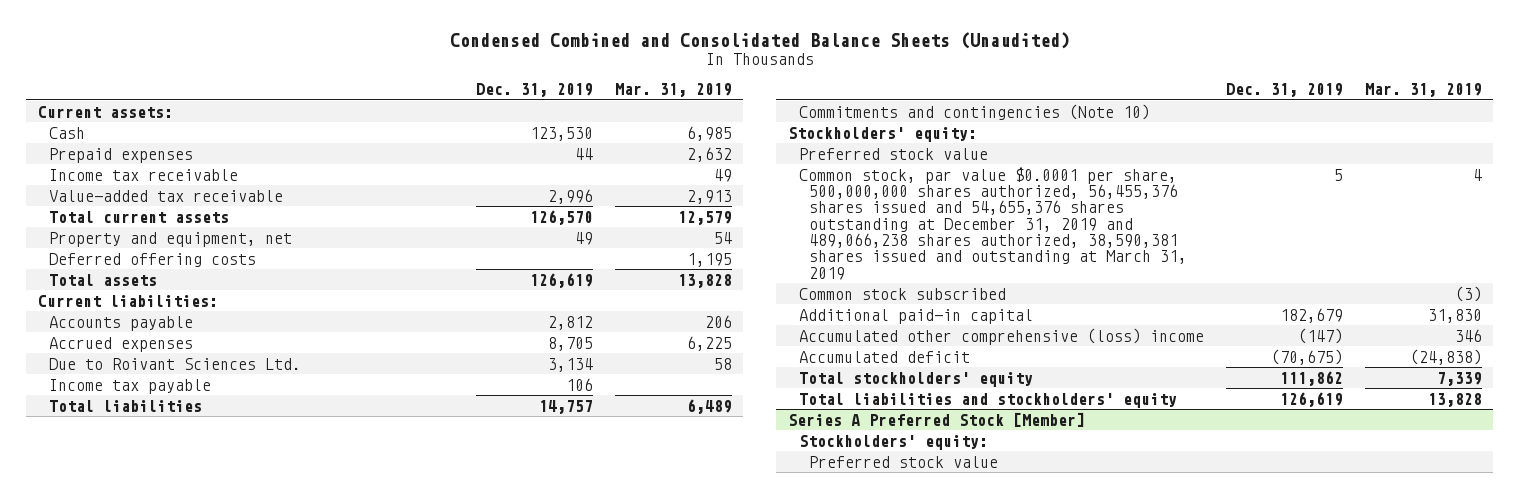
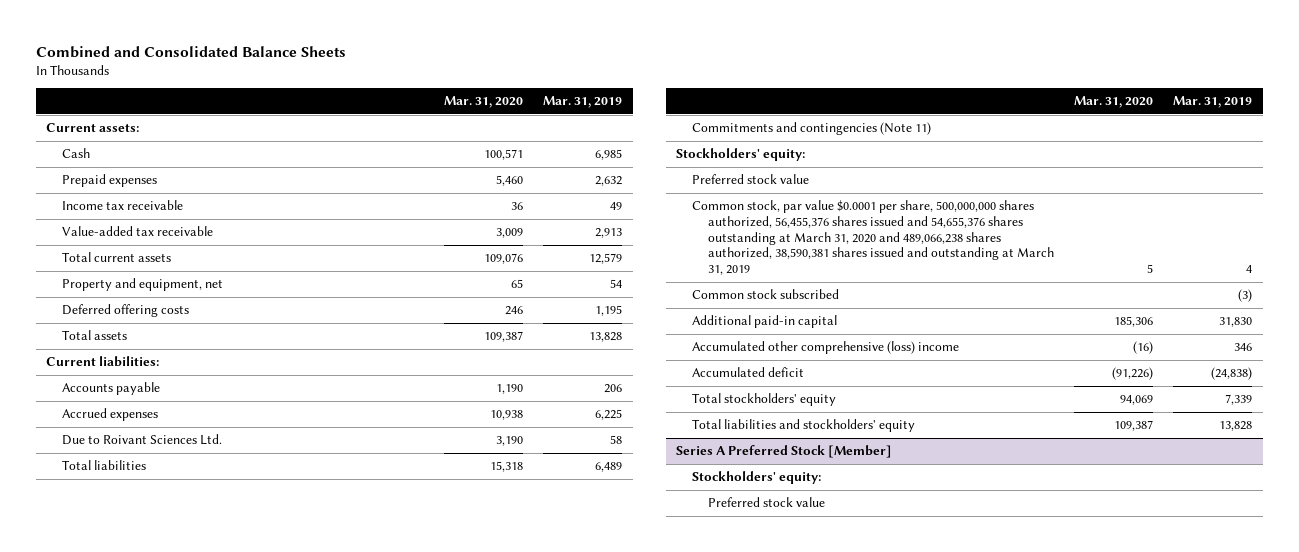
- Condensed Combined and Consolidated Balance Sheets (Unaudited)
+ Combined and Consolidated Balance Sheets
- | Dec. 31, 2019 | Mar. 31, 2019
+ | Mar. 31, 2020 | Mar. 31, 2019
- Income tax payable | 106 |
- Commitments and contingencies (Note 10)
+ Commitments and contingencies (Note 11)
- Common stock, par value $0.0001 per share, 500,000,000 shares authorized, 56,455,376 shares issued and 54,655,376 shares outstanding at December 31, 2019 and 489,066,238 shares authorized, 38,590,381 shares issued and outstanding at March 31, 2019 | 5 | 4
+ Common stock, par value $0.0001 per share, 500,000,000 shares authorized, 56,455,376 shares issued and 54,655,376 shares outstanding at March 31, 2020 and 489,066,238 shares authorized, 38,590,381 shares issued and outstanding at March 31, 2019 | 5 | 4

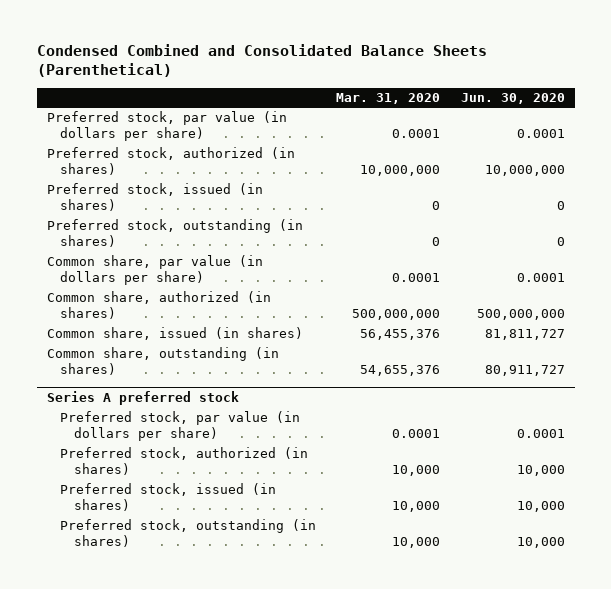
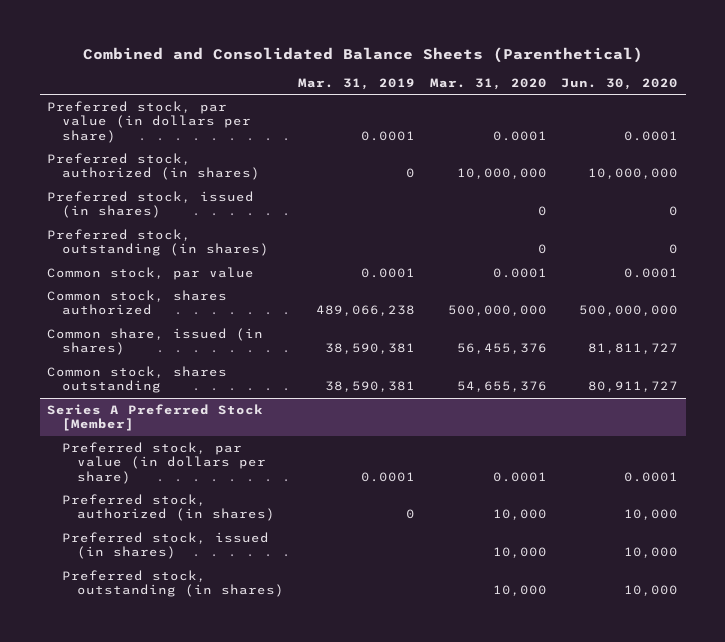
- Condensed Combined and Consolidated Balance Sheets (Parenthetical)
+ Combined and Consolidated Balance Sheets (Parenthetical)
- | Mar. 31, 2020 | Jun. 30, 2020
+ | Mar. 31, 2019 | Mar. 31, 2020 | Jun. 30, 2020
- Common share, par value (in dollars per share) | 0.0001 | 0.0001
- Common share, authorized (in shares) | 500,000,000 | 500,000,000
+ Common stock, par value | 0.0001 | 0.0001 | 0.0001
+ Common stock, shares authorized | 489,066,238 | 500,000,000 | 500,000,000
- Common share, outstanding (in shares) | 54,655,376 | 80,911,727
- Series A preferred stock
+ Common stock, shares outstanding | 38,590,381 | 54,655,376 | 80,911,727
+ Series A Preferred Stock [Member]

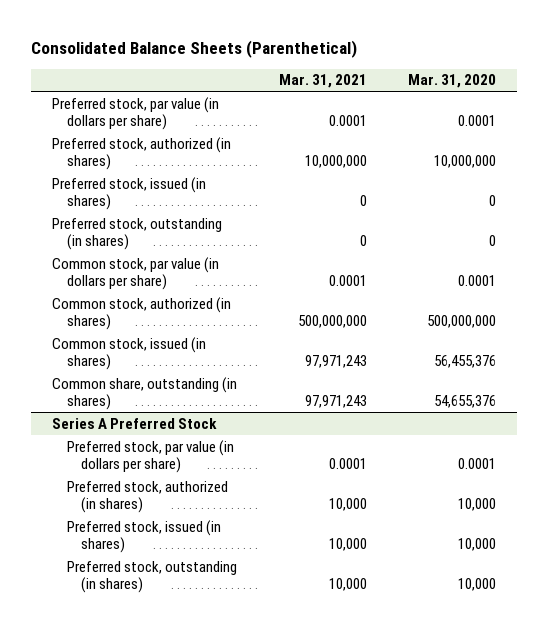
- Combined and Consolidated Balance Sheets (Parenthetical)
+ Consolidated Balance Sheets (Parenthetical)
- | Mar. 31, 2019 | Mar. 31, 2020 | Jun. 30, 2020
+ | Mar. 31, 2021 | Mar. 31, 2020
- Common stock, par value | 0.0001 | 0.0001 | 0.0001
- Common stock, shares authorized | 489,066,238 | 500,000,000 | 500,000,000
- Common share, issued (in shares) | 38,590,381 | 56,455,376 | 81,811,727
- Common stock, shares outstanding | 38,590,381 | 54,655,376 | 80,911,727
- Series A Preferred Stock [Member]
+ Common stock, par value (in dollars per share) | 0.0001 | 0.0001
+ Common stock, authorized (in shares) | 500,000,000 | 500,000,000
+ Common stock, issued (in shares) | 97,971,243 | 56,455,376
+ Common share, outstanding (in shares) | 97,971,243 | 54,655,376
+ Series A Preferred Stock

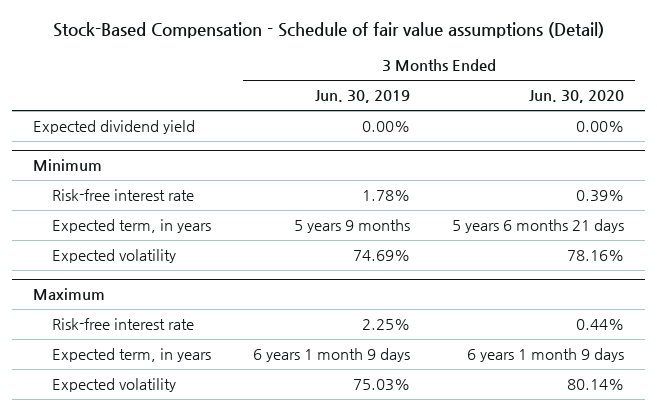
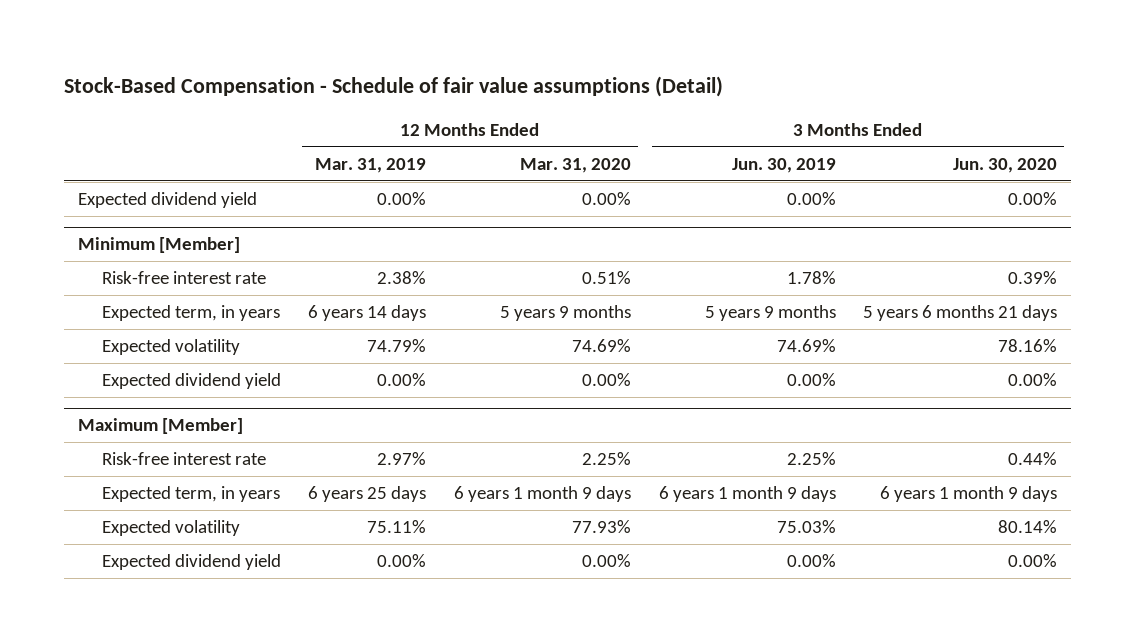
- | 3 Months Ended Jun. 30, 2019 | 3 Months Ended Jun. 30, 2020
+ | 12 Months Ended Mar. 31, 2019 | 12 Months Ended Mar. 31, 2020 | 3 Months Ended Jun. 30, 2019 | 3 Months Ended Jun. 30, 2020
- Minimum
+ Minimum [Member]
- Maximum
+ Expected dividend yield | 0.00% | 0.00% | 0.00% | 0.00%
+ Maximum [Member]
+ Expected dividend yield | 0.00% | 0.00% | 0.00% | 0.00%

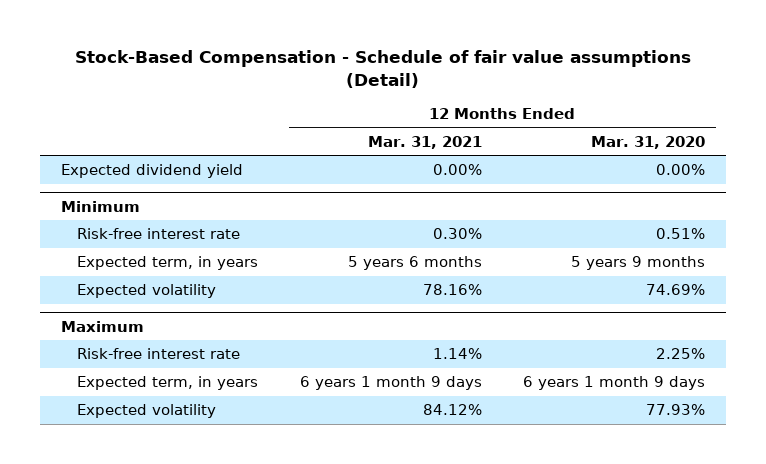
- | 12 Months Ended Mar. 31, 2019 | 12 Months Ended Mar. 31, 2020 | 3 Months Ended Jun. 30, 2019 | 3 Months Ended Jun. 30, 2020
+ | 12 Months Ended Mar. 31, 2021 | 12 Months Ended Mar. 31, 2020
- Minimum [Member]
+ Minimum
- Expected dividend yield | 0.00% | 0.00% | 0.00% | 0.00%
- Maximum [Member]
+ Maximum
- Expected dividend yield | 0.00% | 0.00% | 0.00% | 0.00%

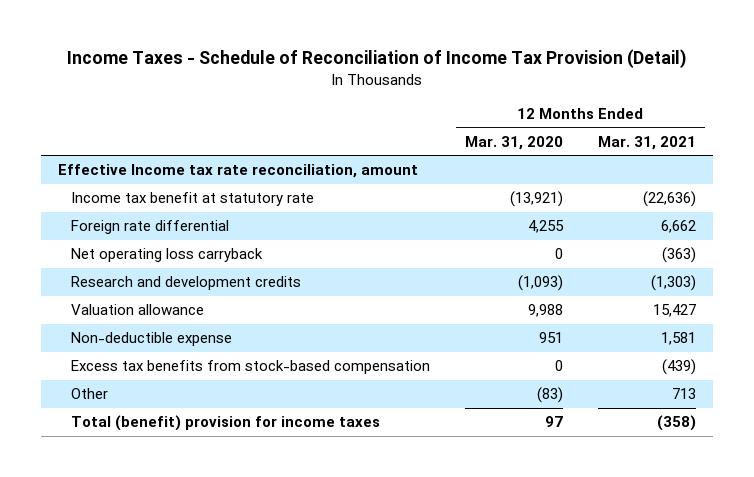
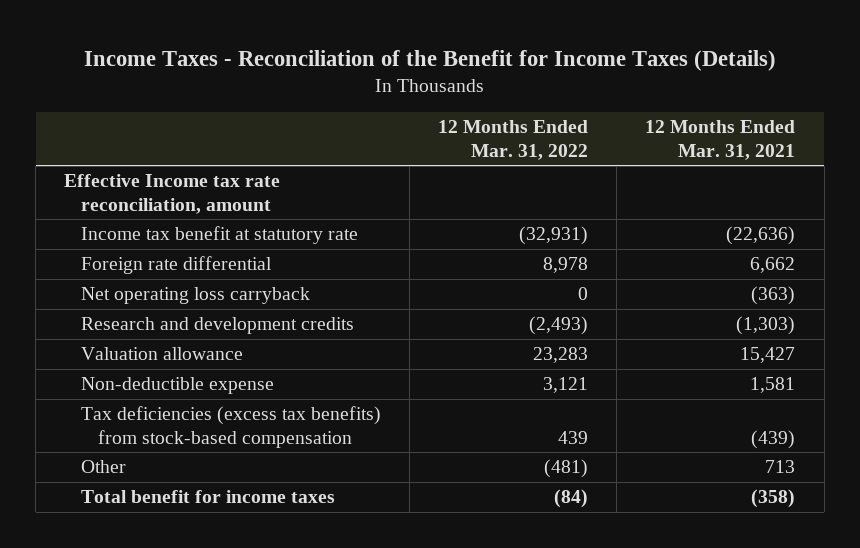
- Income Taxes - Schedule of Reconciliation of Income Tax Provision (Detail)
+ Income Taxes - Reconciliation of the Benefit for Income Taxes (Details)
- | 12 Months Ended Mar. 31, 2020 | 12 Months Ended Mar. 31, 2021
+ | 12 Months Ended Mar. 31, 2022 | 12 Months Ended Mar. 31, 2021
- Excess tax benefits from stock-based compensation | 0 | (439)
+ Tax deficiencies (excess tax benefits) from stock-based compensation | 439 | (439)
- Total (benefit) provision for income taxes | 97 | (358)
+ Total benefit for income taxes | (84) | (358)

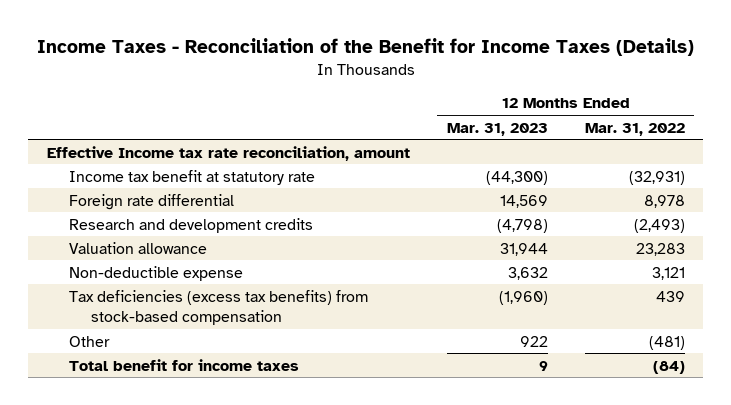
- | 12 Months Ended Mar. 31, 2022 | 12 Months Ended Mar. 31, 2021
+ | 12 Months Ended Mar. 31, 2023 | 12 Months Ended Mar. 31, 2022
- Net operating loss carryback | 0 | (363)

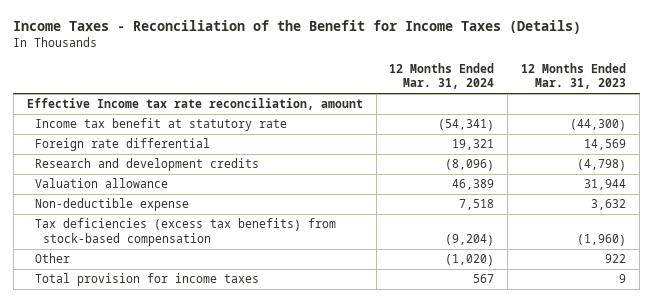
- | 12 Months Ended Mar. 31, 2023 | 12 Months Ended Mar. 31, 2022
+ | 12 Months Ended Mar. 31, 2024 | 12 Months Ended Mar. 31, 2023
- Total benefit for income taxes | 9 | (84)
+ Total provision for income taxes | 567 | 9

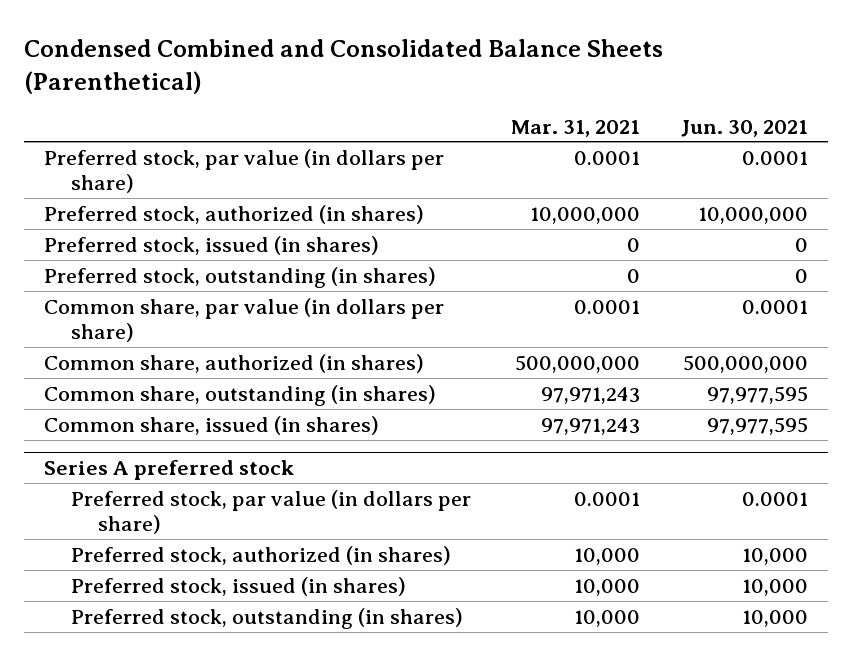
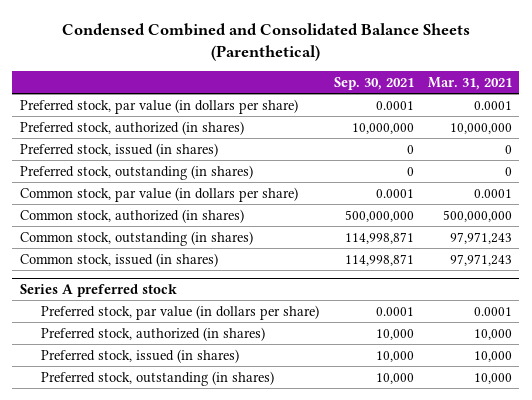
- | Mar. 31, 2021 | Jun. 30, 2021
+ | Sep. 30, 2021 | Mar. 31, 2021
- Common share, par value (in dollars per share) | 0.0001 | 0.0001
- Common share, authorized (in shares) | 500,000,000 | 500,000,000
- Common share, outstanding (in shares) | 97,971,243 | 97,977,595
- Common share, issued (in shares) | 97,971,243 | 97,977,595
+ Common stock, par value (in dollars per share) | 0.0001 | 0.0001
+ Common stock, authorized (in shares) | 500,000,000 | 500,000,000
+ Common stock, outstanding (in shares) | 114,998,871 | 97,971,243
+ Common stock, issued (in shares) | 114,998,871 | 97,971,243

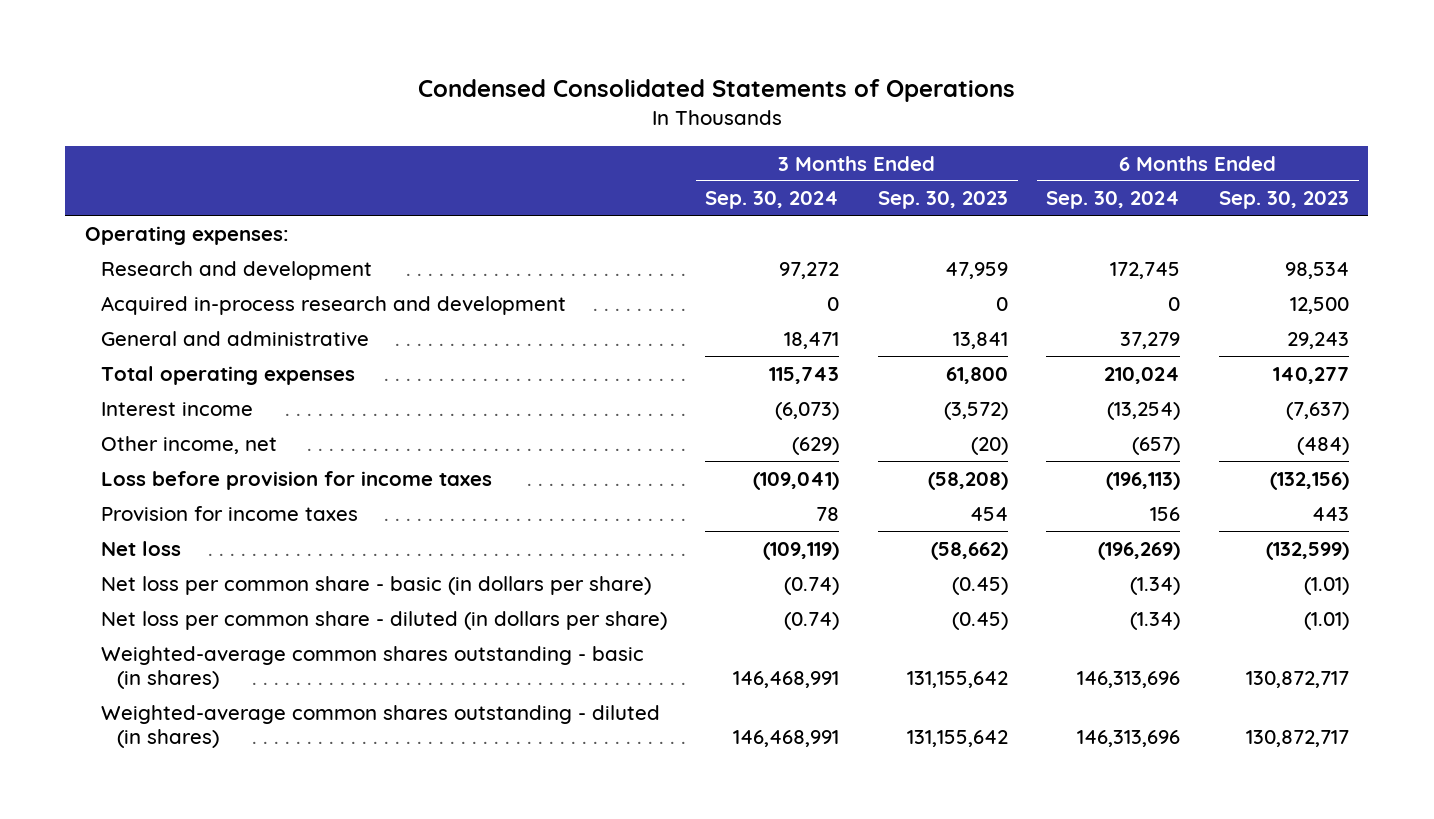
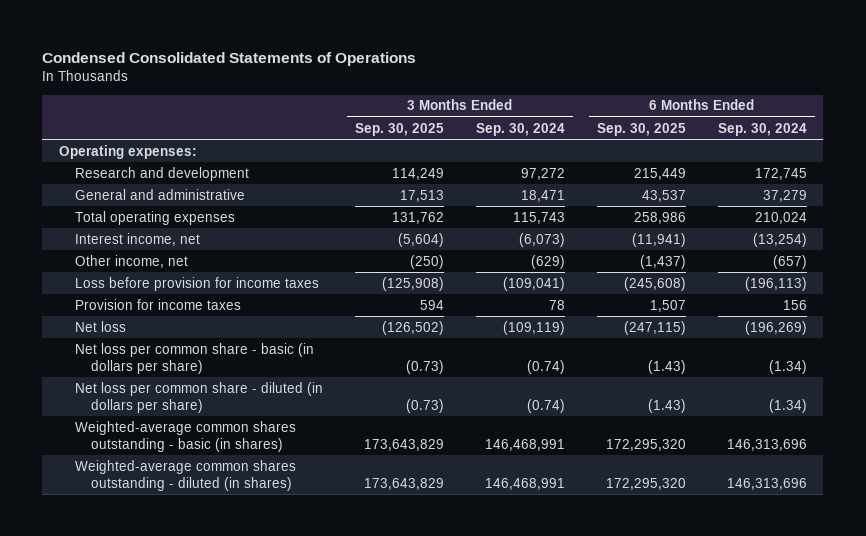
- | 3 Months Ended Sep. 30, 2024 | 3 Months Ended Sep. 30, 2023 | 6 Months Ended Sep. 30, 2024 | 6 Months Ended Sep. 30, 2023
+ | 3 Months Ended Sep. 30, 2025 | 3 Months Ended Sep. 30, 2024 | 6 Months Ended Sep. 30, 2025 | 6 Months Ended Sep. 30, 2024
- Acquired in-process research and development | 0 | 0 | 0 | 12,500
- Interest income | (6,073) | (3,572) | (13,254) | (7,637)
+ Interest income, net | (5,604) | (6,073) | (11,941) | (13,254)

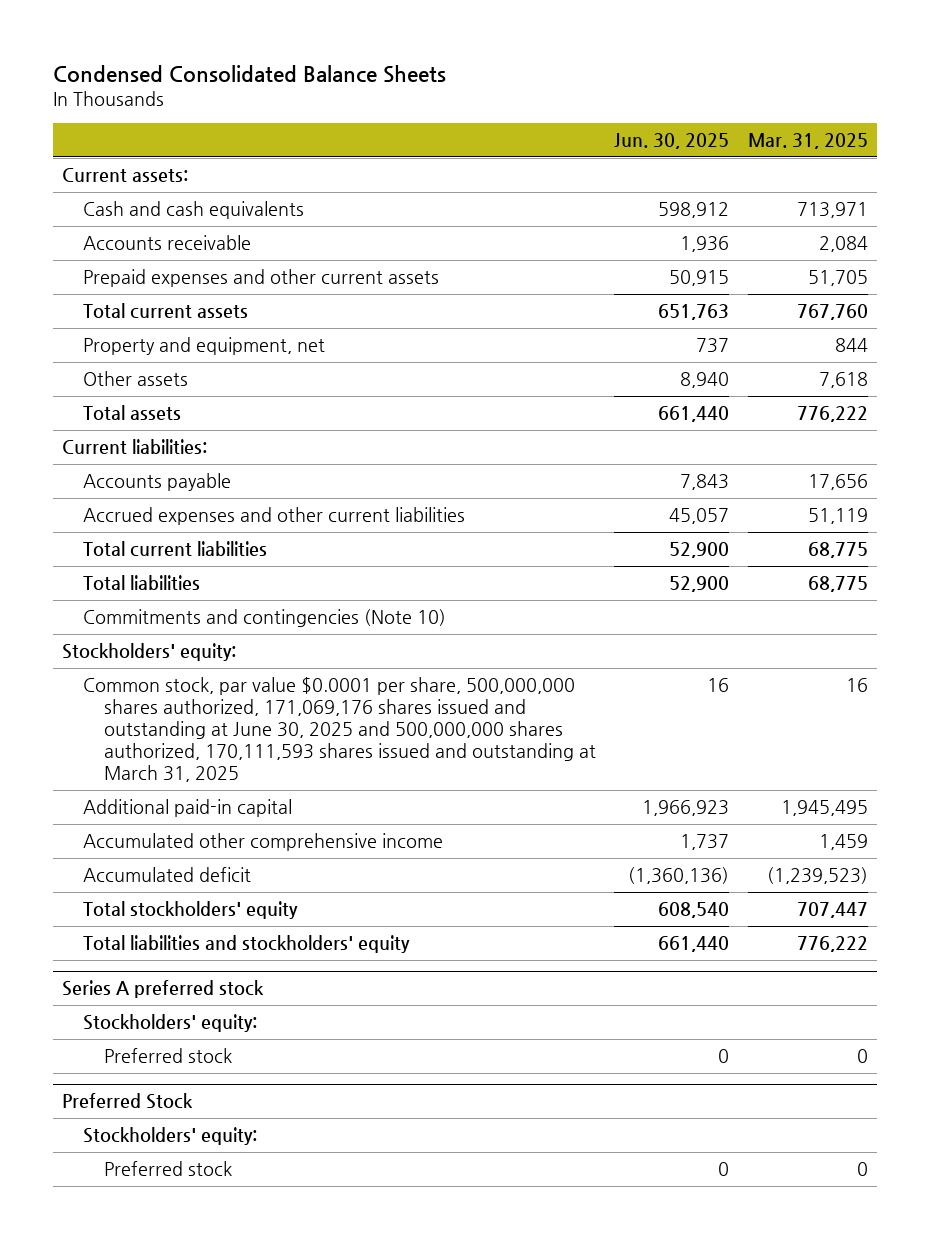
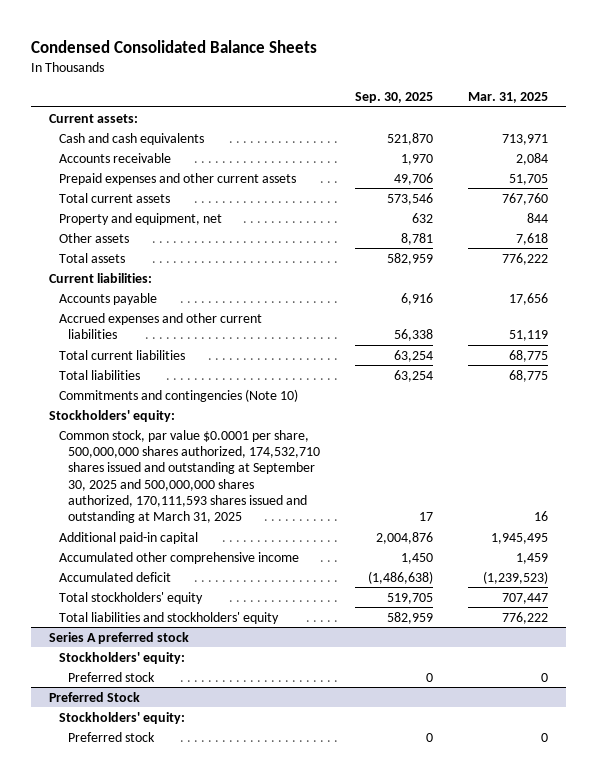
- | Jun. 30, 2025 | Mar. 31, 2025
+ | Sep. 30, 2025 | Mar. 31, 2025
- Common stock, par value $0.0001 per share, 500,000,000 shares authorized, 171,069,176 shares issued and outstanding at June 30, 2025 and 500,000,000 shares authorized, 170,111,593 shares issued and outstanding at March 31, 2025 | 16 | 16
+ Common stock, par value $0.0001 per share, 500,000,000 shares authorized, 174,532,710 shares issued and outstanding at September 30, 2025 and 500,000,000 shares authorized, 170,111,593 shares issued and outstanding at March 31, 2025 | 17 | 16

